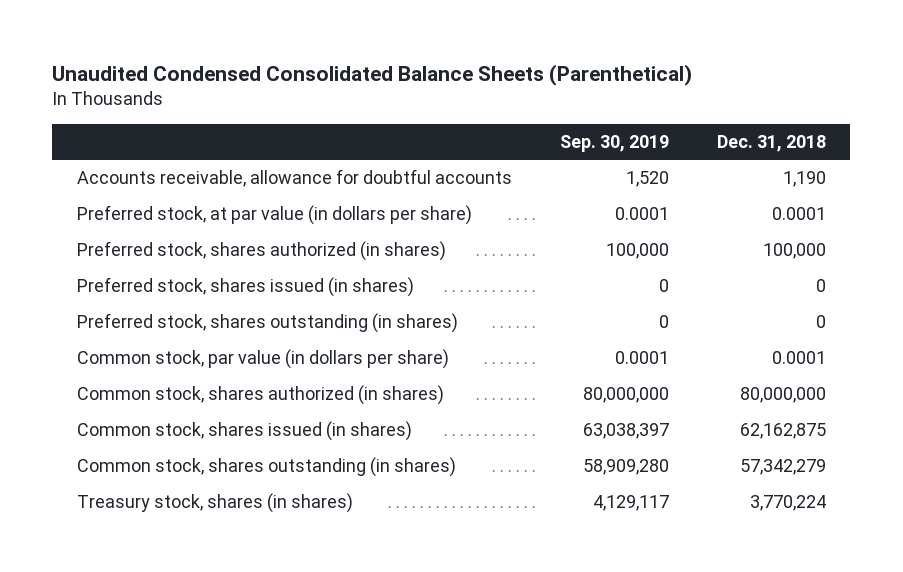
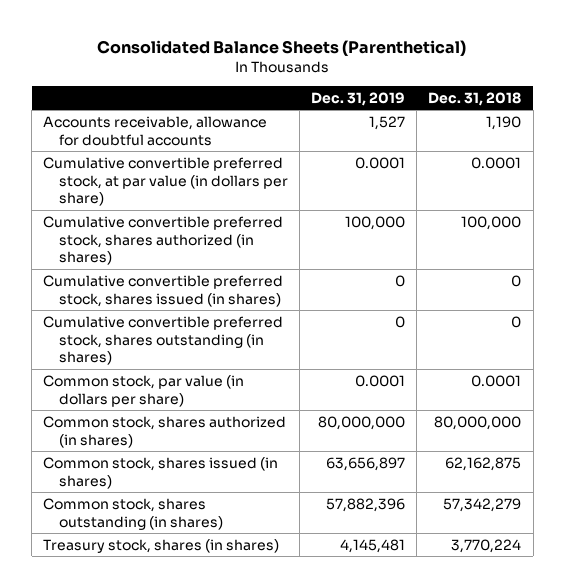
- Unaudited Condensed Consolidated Balance Sheets (Parenthetical)
+ Consolidated Balance Sheets (Parenthetical)
- | Sep. 30, 2019 | Dec. 31, 2018
+ | Dec. 31, 2019 | Dec. 31, 2018
- Preferred stock, at par value (in dollars per share) | 0.0001 | 0.0001
- Preferred stock, shares authorized (in shares) | 100,000 | 100,000
- Preferred stock, shares issued (in shares) | 0 | 0
- Preferred stock, shares outstanding (in shares) | 0 | 0
+ Cumulative convertible preferred stock, at par value (in dollars per share) | 0.0001 | 0.0001
+ Cumulative convertible preferred stock, shares authorized (in shares) | 100,000 | 100,000
+ Cumulative convertible preferred stock, shares issued (in shares) | 0 | 0
+ Cumulative convertible preferred stock, shares outstanding (in shares) | 0 | 0

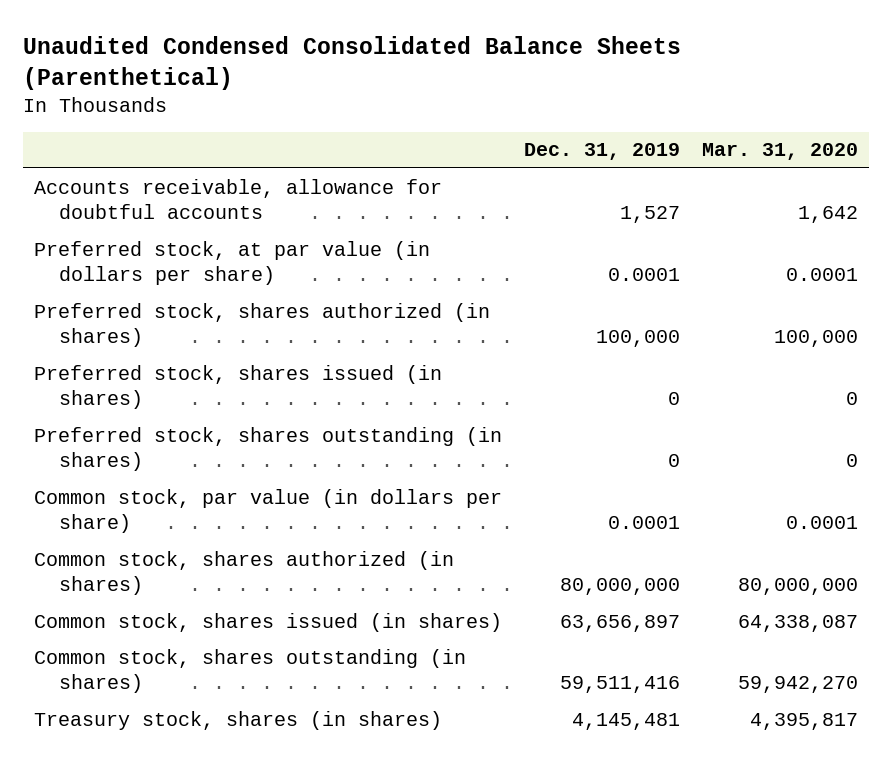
- Consolidated Balance Sheets (Parenthetical)
+ Unaudited Condensed Consolidated Balance Sheets (Parenthetical)
- | Dec. 31, 2019 | Dec. 31, 2018
+ | Dec. 31, 2019 | Mar. 31, 2020
- Cumulative convertible preferred stock, at par value (in dollars per share) | 0.0001 | 0.0001
- Cumulative convertible preferred stock, shares authorized (in shares) | 100,000 | 100,000
- Cumulative convertible preferred stock, shares issued (in shares) | 0 | 0
- Cumulative convertible preferred stock, shares outstanding (in shares) | 0 | 0
+ Preferred stock, at par value (in dollars per share) | 0.0001 | 0.0001
+ Preferred stock, shares authorized (in shares) | 100,000 | 100,000
+ Preferred stock, shares issued (in shares) | 0 | 0
+ Preferred stock, shares outstanding (in shares) | 0 | 0
- Common stock, shares outstanding (in shares) | 57,882,396 | 57,342,279
+ Common stock, shares outstanding (in shares) | 59,511,416 | 59,942,270

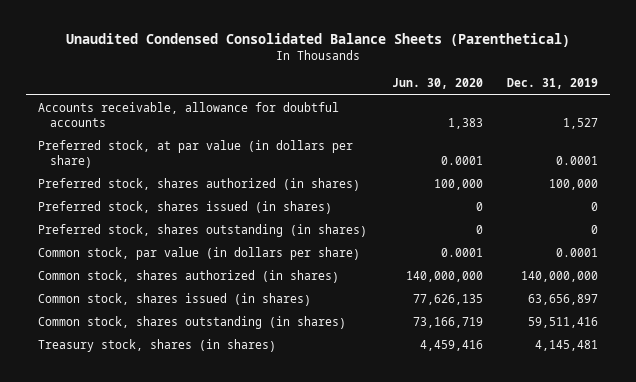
- | Dec. 31, 2019 | Mar. 31, 2020
+ | Jun. 30, 2020 | Dec. 31, 2019
- Common stock, shares authorized (in shares) | 80,000,000 | 80,000,000
+ Common stock, shares authorized (in shares) | 140,000,000 | 140,000,000

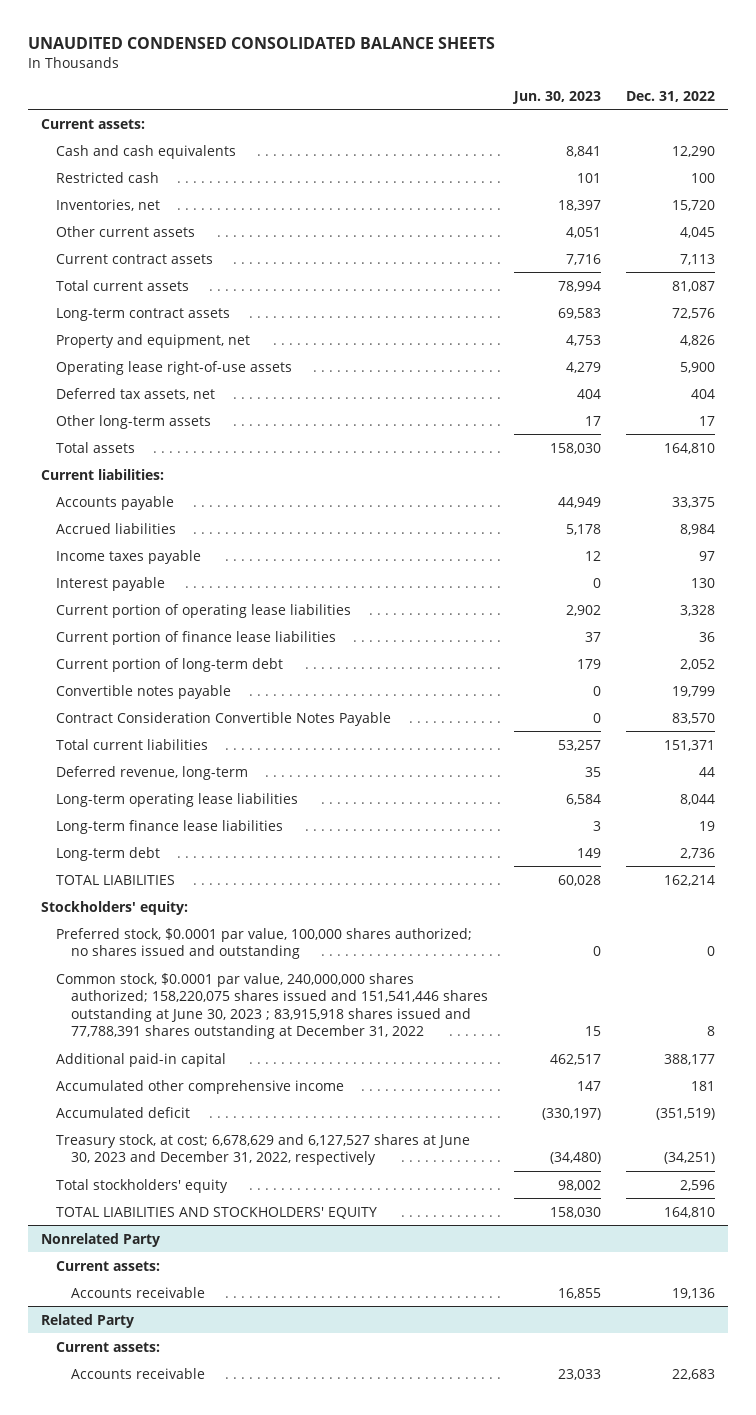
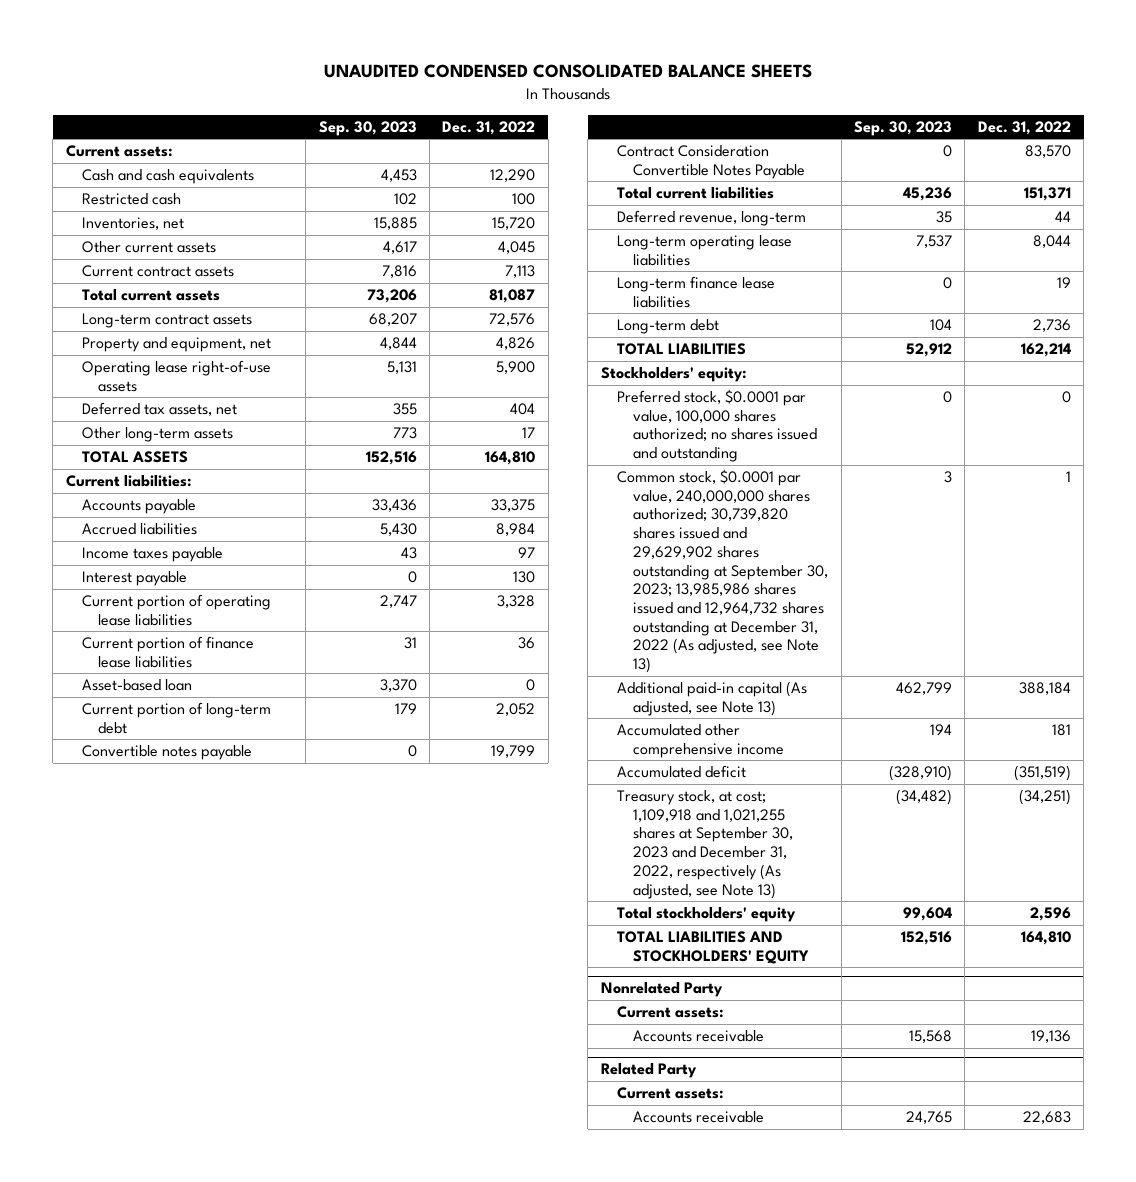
- | Jun. 30, 2023 | Dec. 31, 2022
+ | Sep. 30, 2023 | Dec. 31, 2022
- Total assets | 158,030 | 164,810
+ TOTAL ASSETS | 152,516 | 164,810
+ Asset-based loan | 3,370 | 0
- Common stock, $0.0001 par value, 240,000,000 shares authorized; 158,220,075 shares issued and 151,541,446 shares outstanding at June 30, 2023 ; 83,915,918 shares issued and 77,788,391 shares outstanding at December 31, 2022 | 15 | 8
- Additional paid-in capital | 462,517 | 388,177
+ Common stock, $0.0001 par value, 240,000,000 shares authorized; 30,739,820 shares issued and 29,629,902 shares outstanding at September 30, 2023; 13,985,986 shares issued and 12,964,732 shares outstanding at December 31, 2022 (As adjusted, see Note 13) | 3 | 1
+ Additional paid-in capital (As adjusted, see Note 13) | 462,799 | 388,184
- Treasury stock, at cost; 6,678,629 and 6,127,527 shares at June 30, 2023 and December 31, 2022, respectively | (34,480) | (34,251)
+ Treasury stock, at cost; 1,109,918 and 1,021,255 shares at September 30, 2023 and December 31, 2022, respectively (As adjusted, see Note 13) | (34,482) | (34,251)

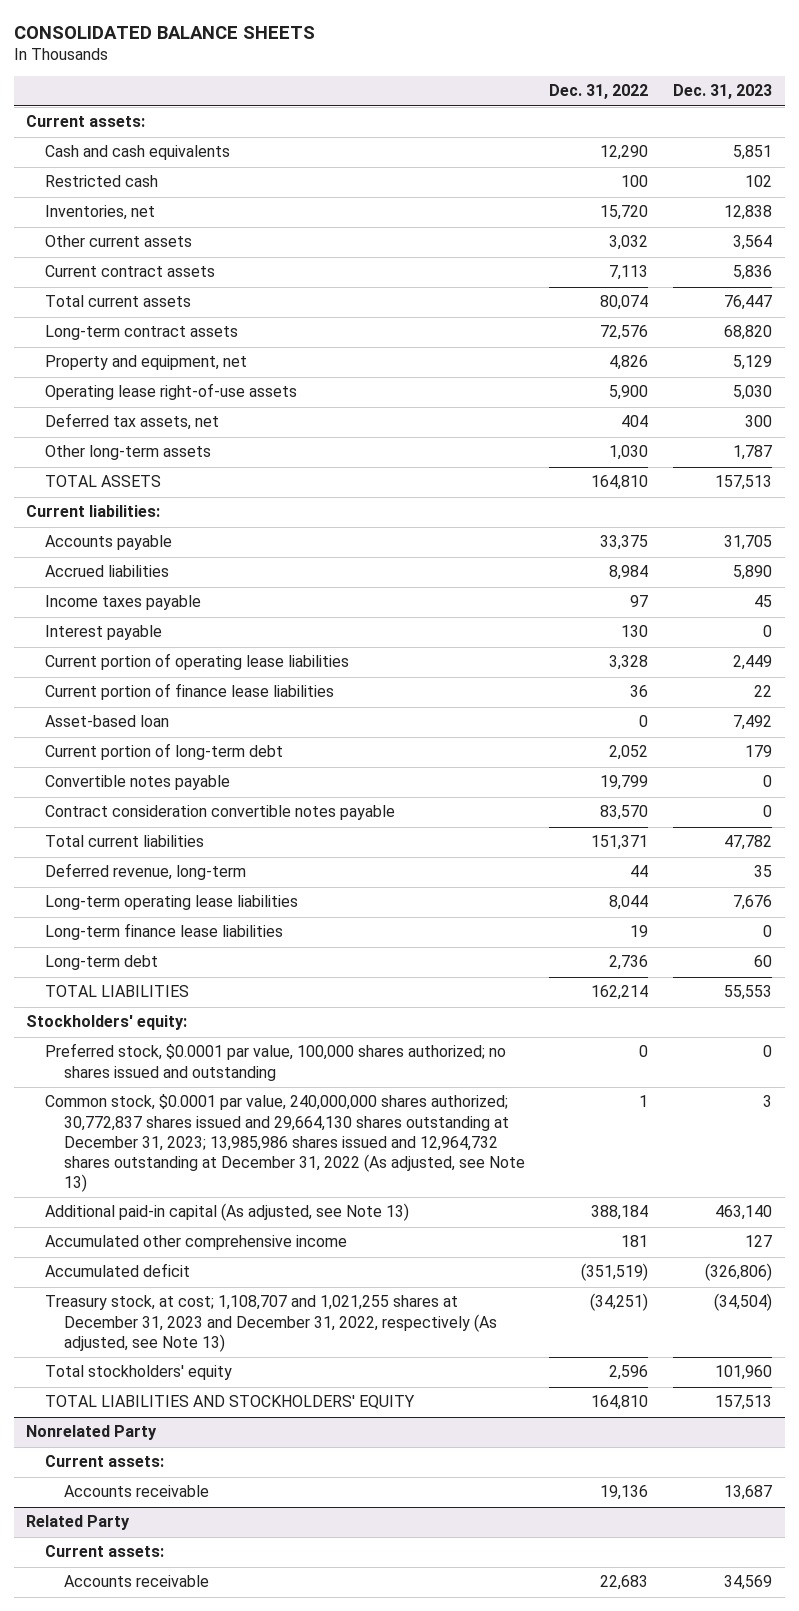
- UNAUDITED CONDENSED CONSOLIDATED BALANCE SHEETS
+ CONSOLIDATED BALANCE SHEETS
- | Sep. 30, 2023 | Dec. 31, 2022
+ | Dec. 31, 2022 | Dec. 31, 2023
- Other current assets | 4,617 | 4,045
+ Other current assets | 3,032 | 3,564
- Total current assets | 73,206 | 81,087
+ Total current assets | 80,074 | 76,447
- Other long-term assets | 773 | 17
+ Other long-term assets | 1,030 | 1,787
- Contract Consideration Convertible Notes Payable | 0 | 83,570
+ Contract consideration convertible notes payable | 83,570 | 0
- Common stock, $0.0001 par value, 240,000,000 shares authorized; 30,739,820 shares issued and 29,629,902 shares outstanding at September 30, 2023; 13,985,986 shares issued and 12,964,732 shares outstanding at December 31, 2022 (As adjusted, see Note 13) | 3 | 1
+ Common stock, $0.0001 par value, 240,000,000 shares authorized; 30,772,837 shares issued and 29,664,130 shares outstanding at December 31, 2023; 13,985,986 shares issued and 12,964,732 shares outstanding at December 31, 2022 (As adjusted, see Note 13) | 1 | 3
- Treasury stock, at cost; 1,109,918 and 1,021,255 shares at September 30, 2023 and December 31, 2022, respectively (As adjusted, see Note 13) | (34,482) | (34,251)
+ Treasury stock, at cost; 1,108,707 and 1,021,255 shares at December 31, 2023 and December 31, 2022, respectively (As adjusted, see Note 13) | (34,251) | (34,504)

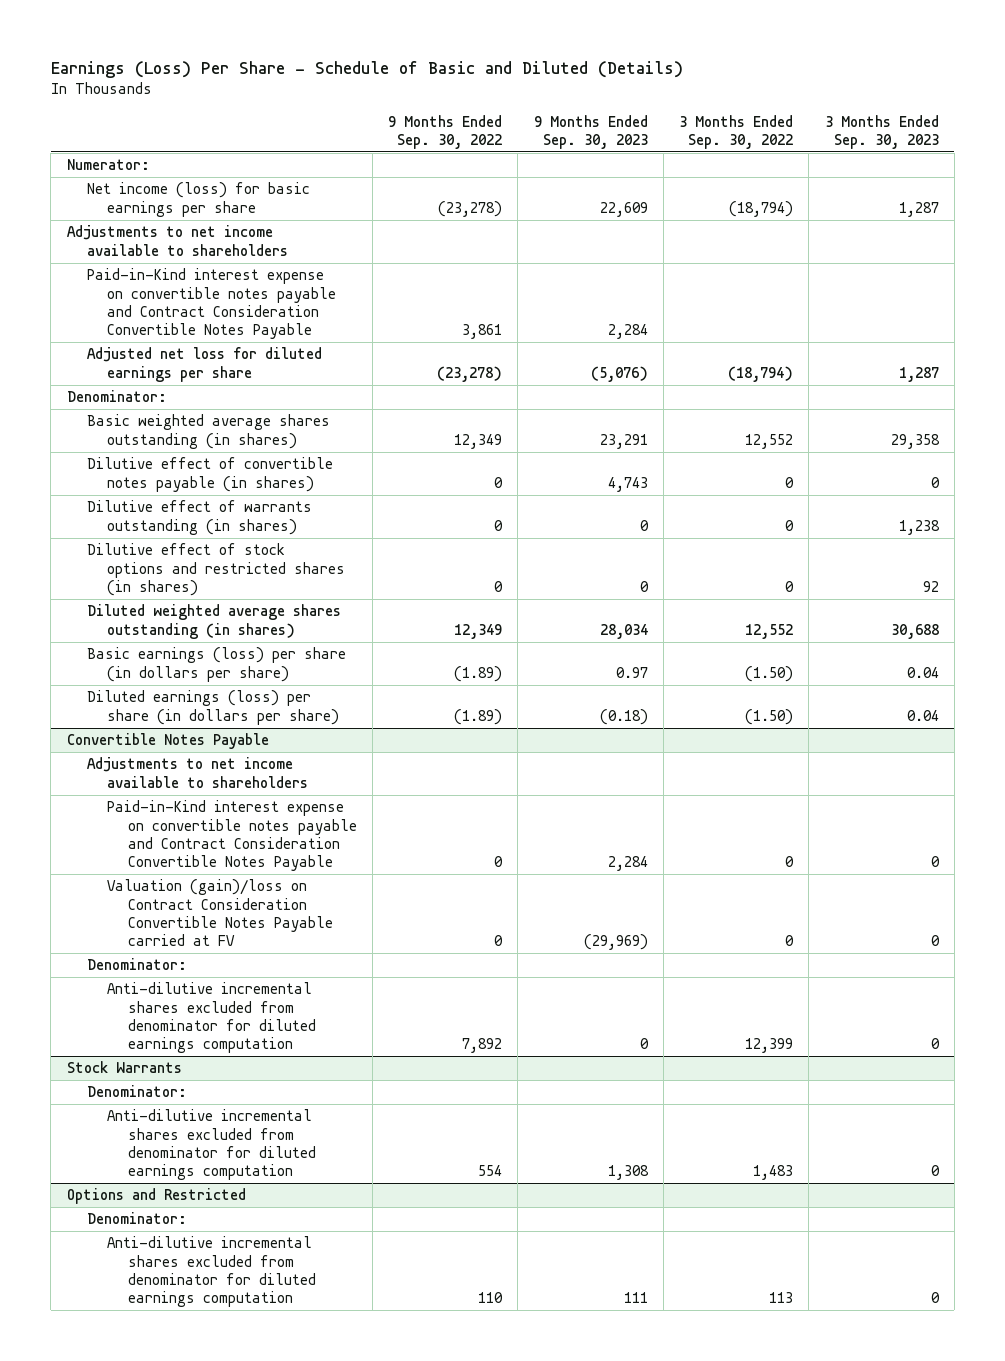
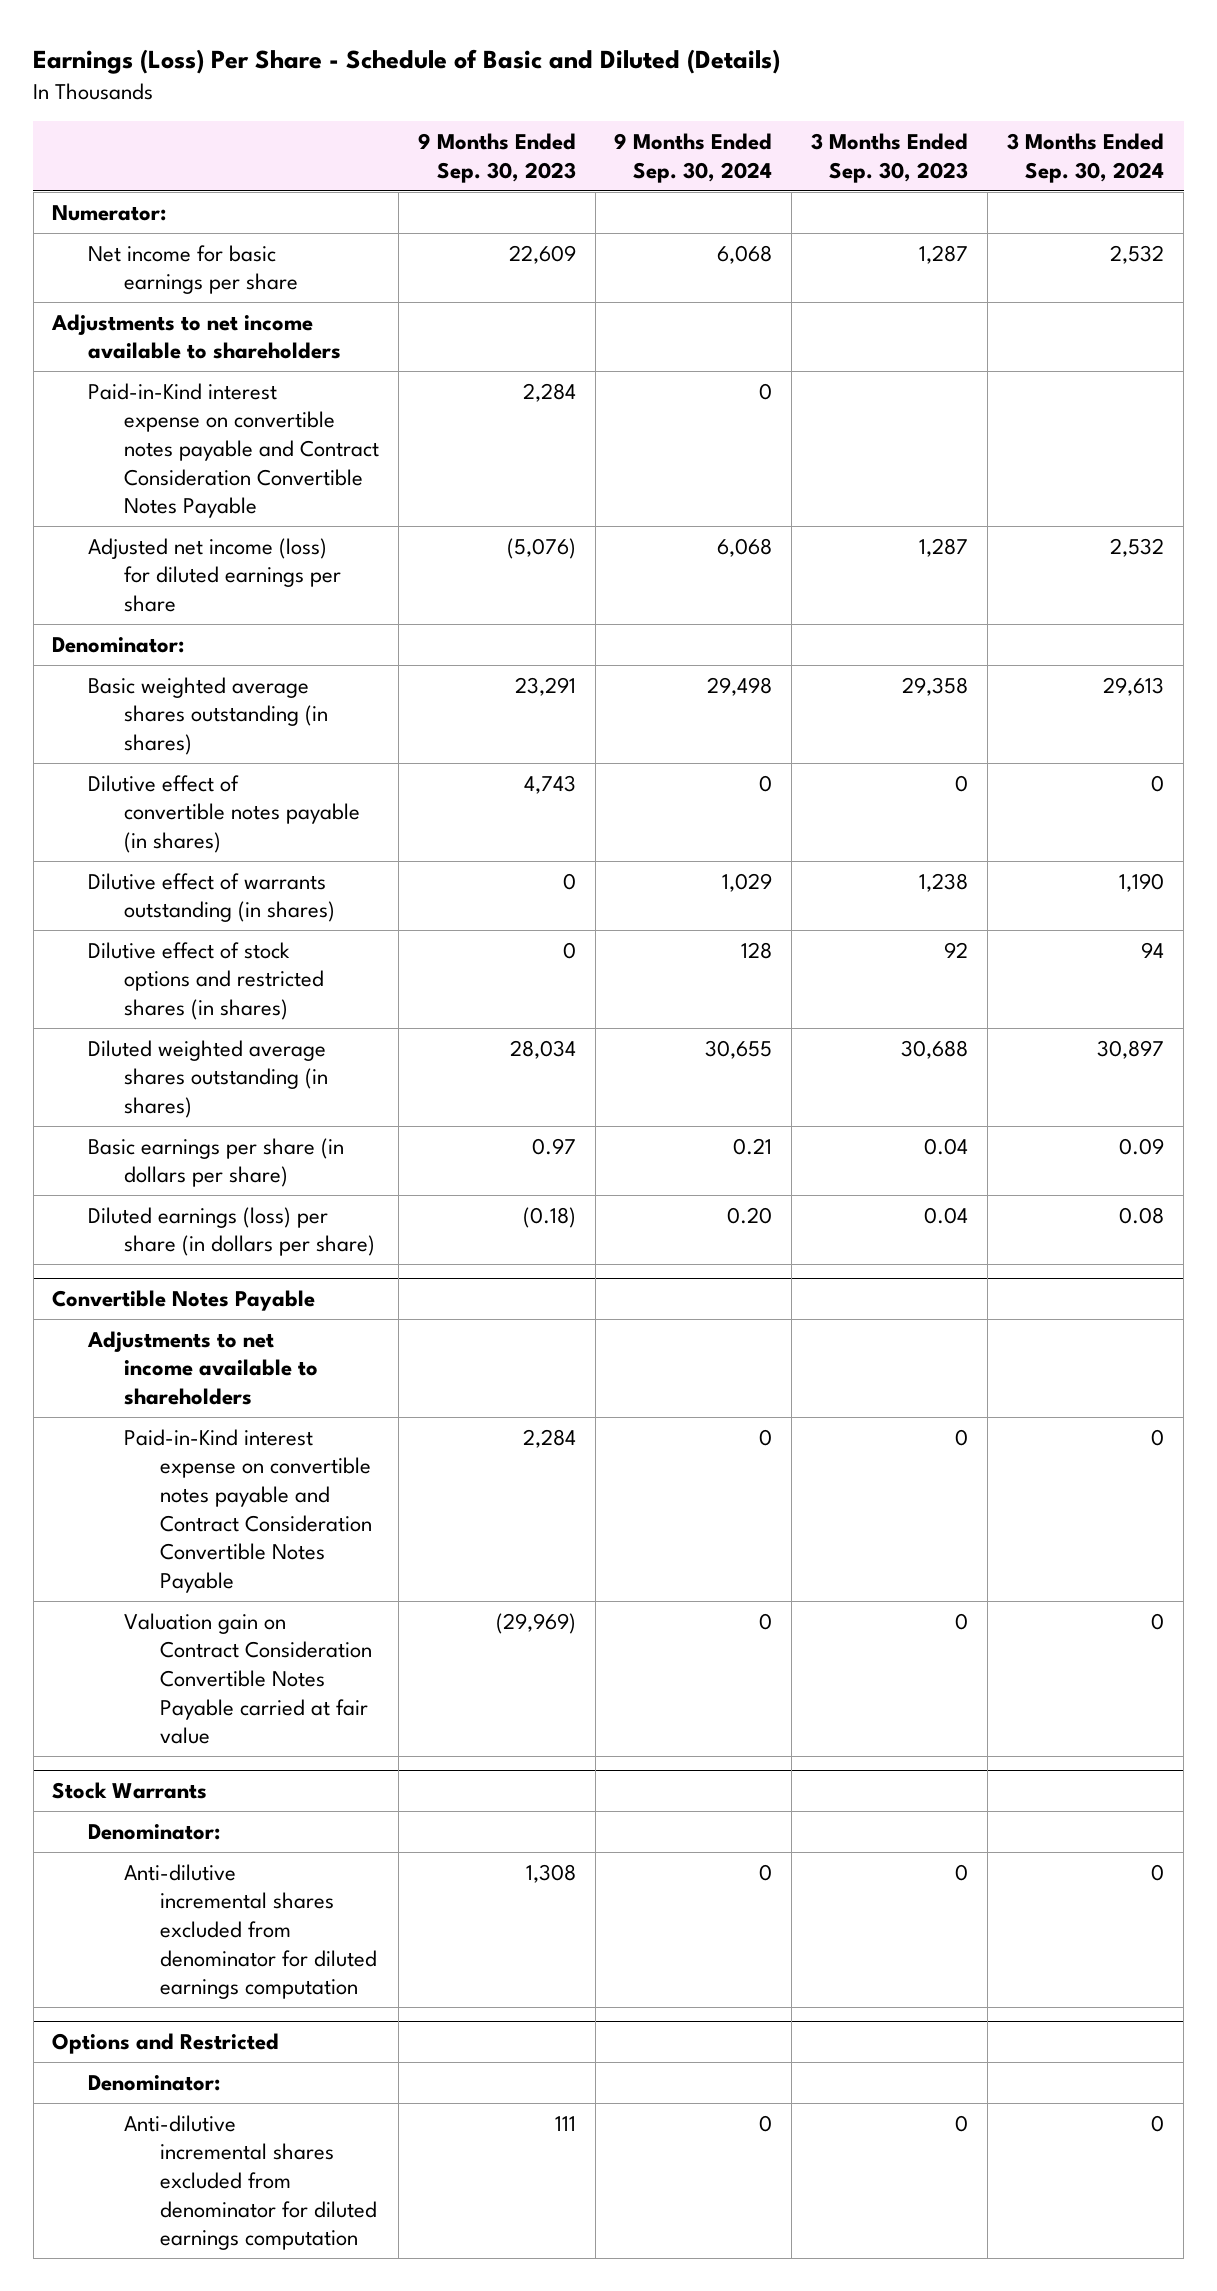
- | 9 Months Ended Sep. 30, 2022 | 9 Months Ended Sep. 30, 2023 | 3 Months Ended Sep. 30, 2022 | 3 Months Ended Sep. 30, 2023
+ | 9 Months Ended Sep. 30, 2023 | 9 Months Ended Sep. 30, 2024 | 3 Months Ended Sep. 30, 2023 | 3 Months Ended Sep. 30, 2024
- Net income (loss) for basic earnings per share | (23,278) | 22,609 | (18,794) | 1,287
+ Net income for basic earnings per share | 22,609 | 6,068 | 1,287 | 2,532
- Adjusted net loss for diluted earnings per share | (23,278) | (5,076) | (18,794) | 1,287
+ Adjusted net income (loss) for diluted earnings per share | (5,076) | 6,068 | 1,287 | 2,532
- Basic earnings (loss) per share (in dollars per share) | (1.89) | 0.97 | (1.50) | 0.04
+ Basic earnings per share (in dollars per share) | 0.97 | 0.21 | 0.04 | 0.09
@ Convertible Notes Payable
- Valuation (gain)/loss on Contract Consideration Convertible Notes Payable carried at FV | 0 | (29,969) | 0 | 0
- Denominator:
- Anti-dilutive incremental shares excluded from denominator for diluted earnings computation | 7,892 | 0 | 12,399 | 0
+ Valuation gain on Contract Consideration Convertible Notes Payable carried at fair value | (29,969) | 0 | 0 | 0

